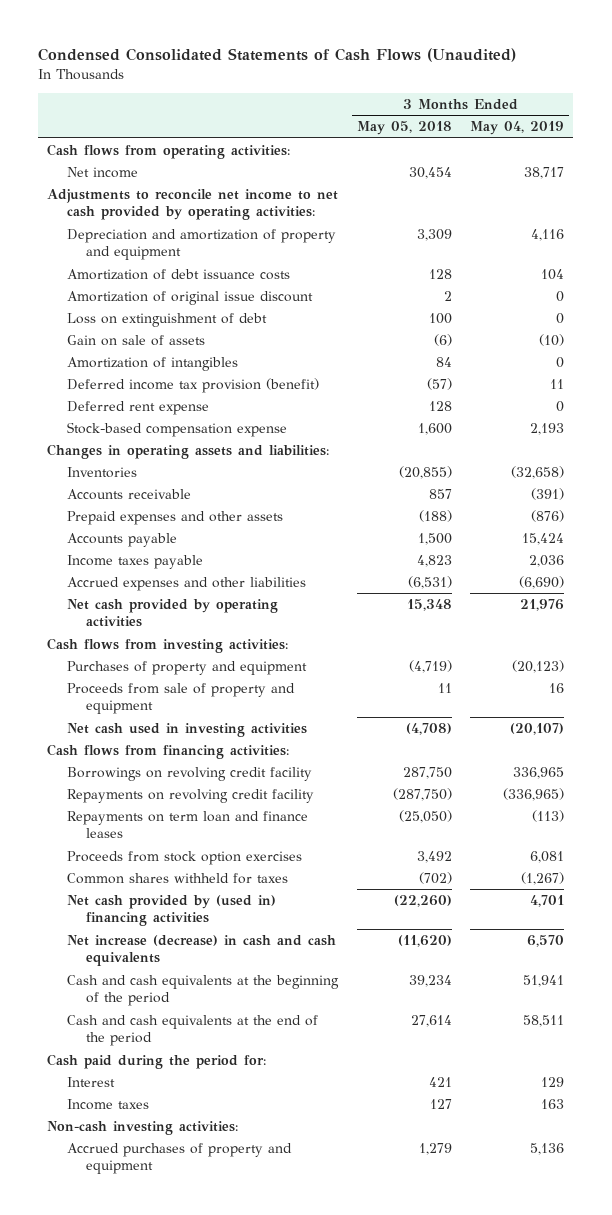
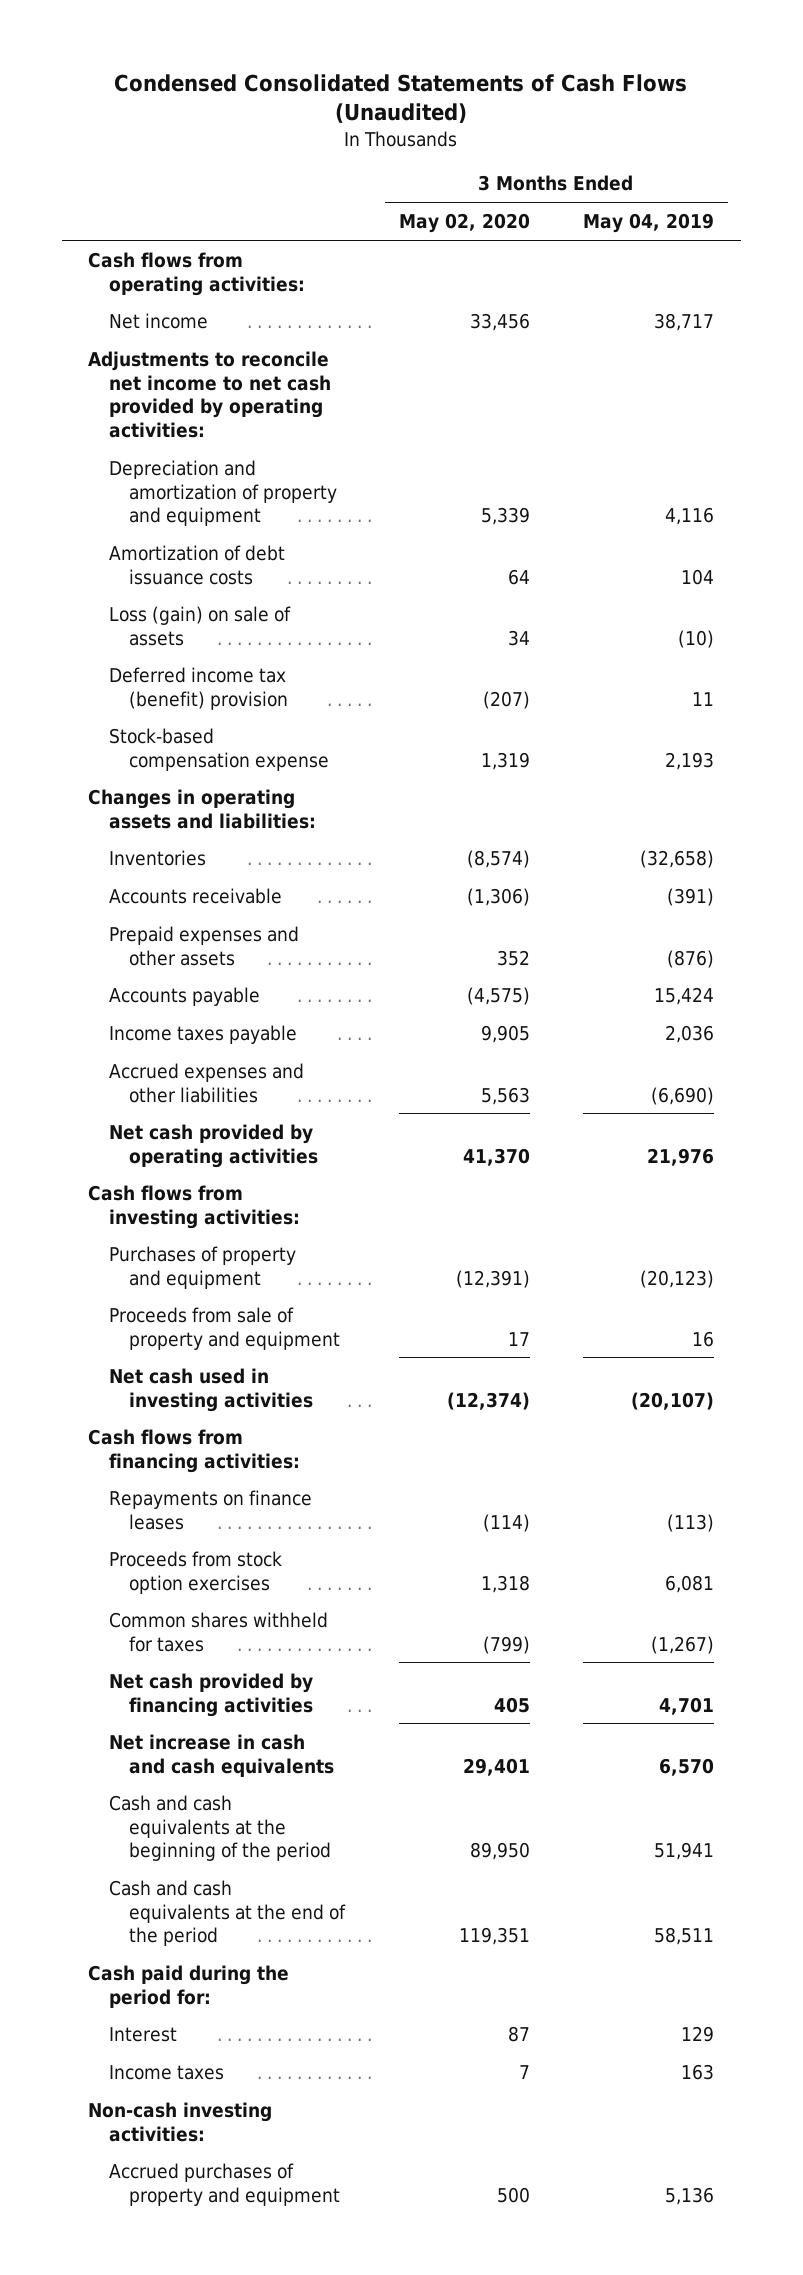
- | 3 Months Ended May 05, 2018 | 3 Months Ended May 04, 2019
+ | 3 Months Ended May 02, 2020 | 3 Months Ended May 04, 2019
- Amortization of original issue discount | 2 | 0
- Loss on extinguishment of debt | 100 | 0
- Gain on sale of assets | (6) | (10)
- Amortization of intangibles | 84 | 0
- Deferred income tax provision (benefit) | (57) | 11
- Deferred rent expense | 128 | 0
+ Loss (gain) on sale of assets | 34 | (10)
+ Deferred income tax (benefit) provision | (207) | 11
- Borrowings on revolving credit facility | 287,750 | 336,965
- Repayments on revolving credit facility | (287,750) | (336,965)
- Repayments on term loan and finance leases | (25,050) | (113)
+ Repayments on finance leases | (114) | (113)
- Net cash provided by (used in) financing activities | (22,260) | 4,701
- Net increase (decrease) in cash and cash equivalents | (11,620) | 6,570
+ Net cash provided by financing activities | 405 | 4,701
+ Net increase in cash and cash equivalents | 29,401 | 6,570

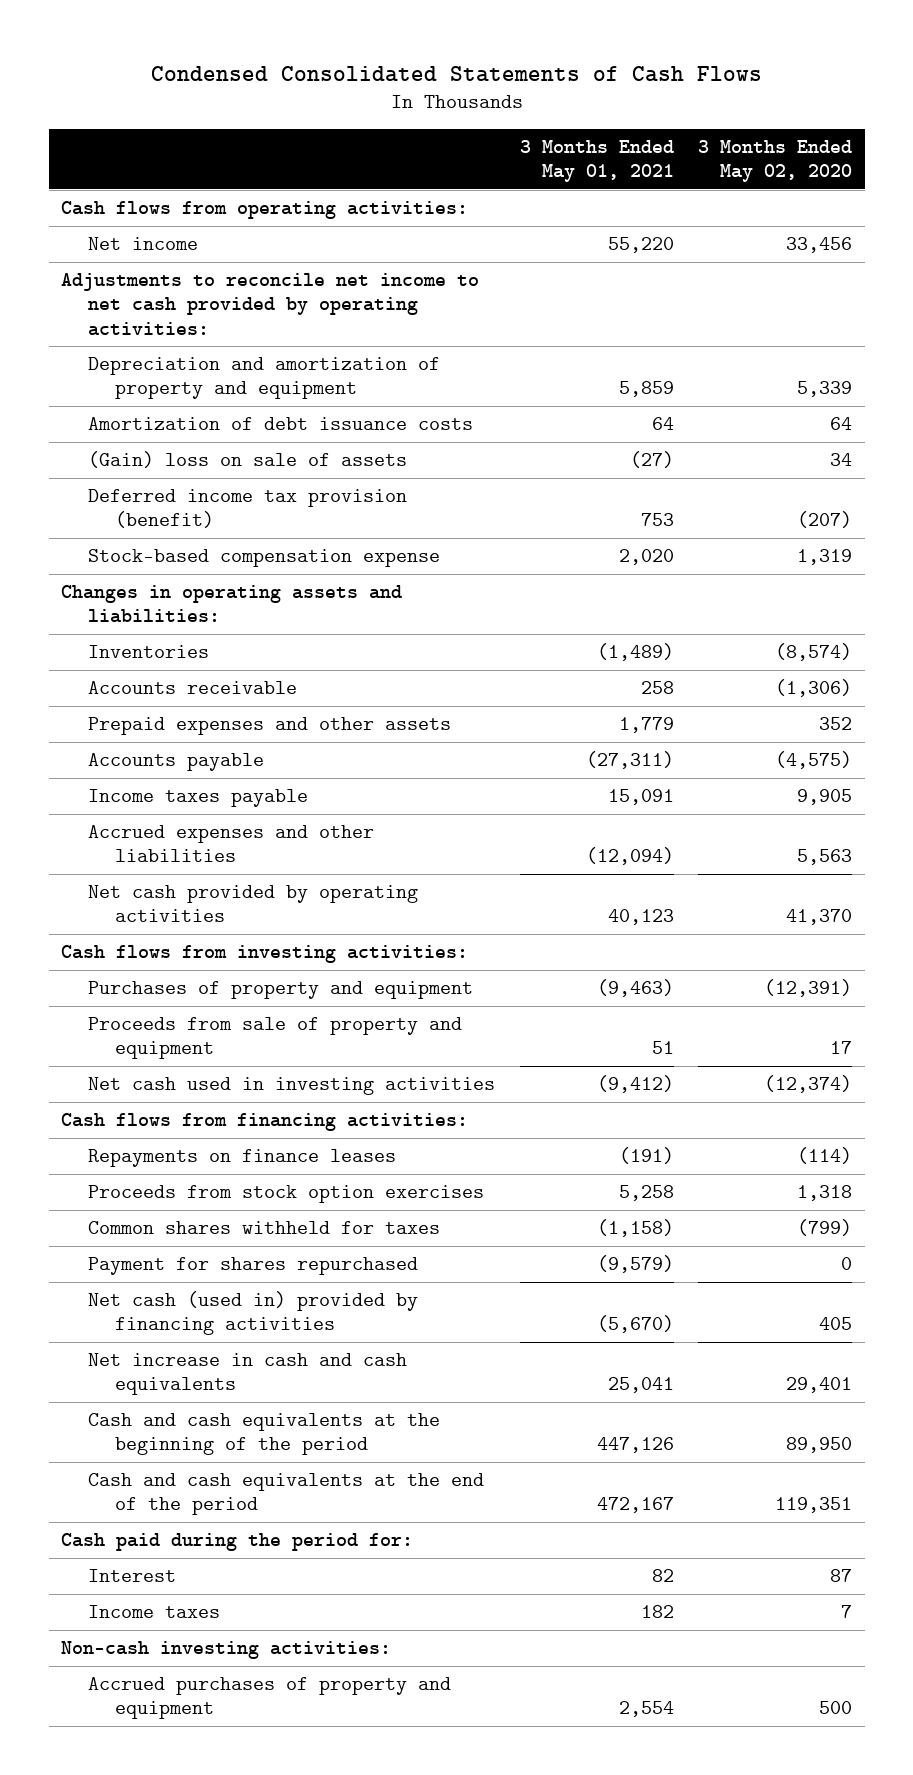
- Condensed Consolidated Statements of Cash Flows (Unaudited)
+ Condensed Consolidated Statements of Cash Flows
- | 3 Months Ended May 02, 2020 | 3 Months Ended May 04, 2019
+ | 3 Months Ended May 01, 2021 | 3 Months Ended May 02, 2020
- Loss (gain) on sale of assets | 34 | (10)
- Deferred income tax (benefit) provision | (207) | 11
+ (Gain) loss on sale of assets | (27) | 34
+ Deferred income tax provision (benefit) | 753 | (207)
- Net cash provided by financing activities | 405 | 4,701
+ Payment for shares repurchased | (9,579) | 0
+ Net cash (used in) provided by financing activities | (5,670) | 405

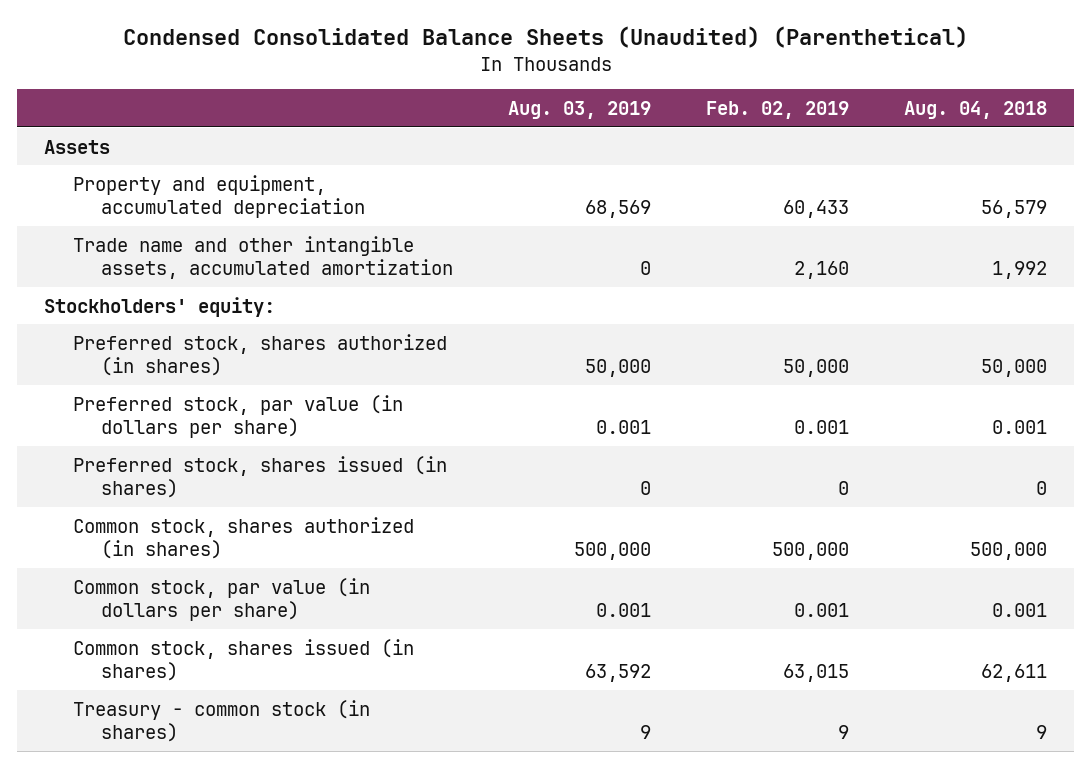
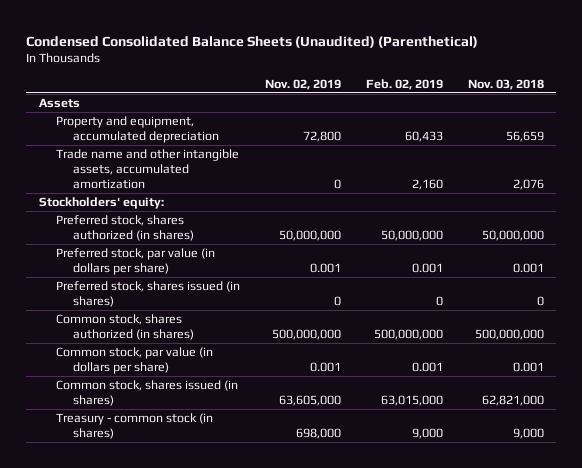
- | Aug. 03, 2019 | Feb. 02, 2019 | Aug. 04, 2018
+ | Nov. 02, 2019 | Feb. 02, 2019 | Nov. 03, 2018
- Preferred stock, shares authorized (in shares) | 50,000 | 50,000 | 50,000
+ Preferred stock, shares authorized (in shares) | 50,000,000 | 50,000,000 | 50,000,000
- Common stock, shares authorized (in shares) | 500,000 | 500,000 | 500,000
+ Common stock, shares authorized (in shares) | 500,000,000 | 500,000,000 | 500,000,000
- Common stock, shares issued (in shares) | 63,592 | 63,015 | 62,611
- Treasury - common stock (in shares) | 9 | 9 | 9
+ Common stock, shares issued (in shares) | 63,605,000 | 63,015,000 | 62,821,000
+ Treasury - common stock (in shares) | 698,000 | 9,000 | 9,000

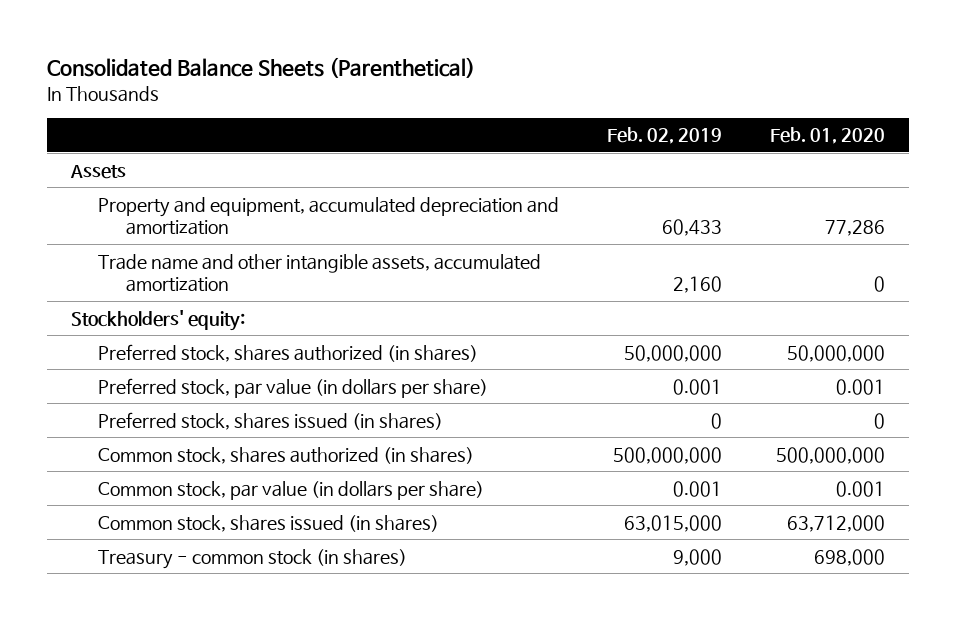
- Condensed Consolidated Balance Sheets (Unaudited) (Parenthetical)
+ Consolidated Balance Sheets (Parenthetical)
- | Nov. 02, 2019 | Feb. 02, 2019 | Nov. 03, 2018
+ | Feb. 02, 2019 | Feb. 01, 2020
- Property and equipment, accumulated depreciation | 72,800 | 60,433 | 56,659
+ Property and equipment, accumulated depreciation and amortization | 60,433 | 77,286

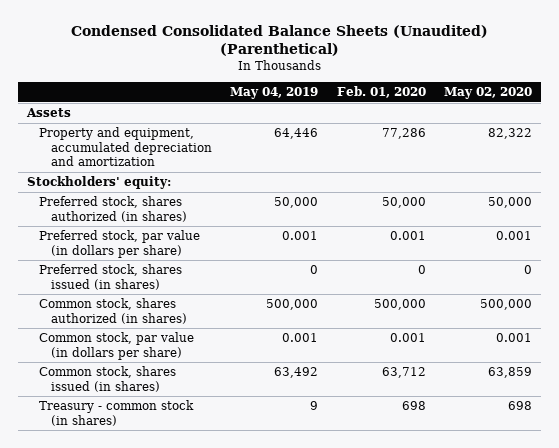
- Consolidated Balance Sheets (Parenthetical)
+ Condensed Consolidated Balance Sheets (Unaudited) (Parenthetical)
- | Feb. 02, 2019 | Feb. 01, 2020
+ | May 04, 2019 | Feb. 01, 2020 | May 02, 2020
- Trade name and other intangible assets, accumulated amortization | 2,160 | 0
- Preferred stock, shares authorized (in shares) | 50,000,000 | 50,000,000
+ Preferred stock, shares authorized (in shares) | 50,000 | 50,000 | 50,000
- Common stock, shares authorized (in shares) | 500,000,000 | 500,000,000
+ Common stock, shares authorized (in shares) | 500,000 | 500,000 | 500,000
- Common stock, shares issued (in shares) | 63,015,000 | 63,712,000
- Treasury - common stock (in shares) | 9,000 | 698,000
+ Common stock, shares issued (in shares) | 63,492 | 63,712 | 63,859
+ Treasury - common stock (in shares) | 9 | 698 | 698

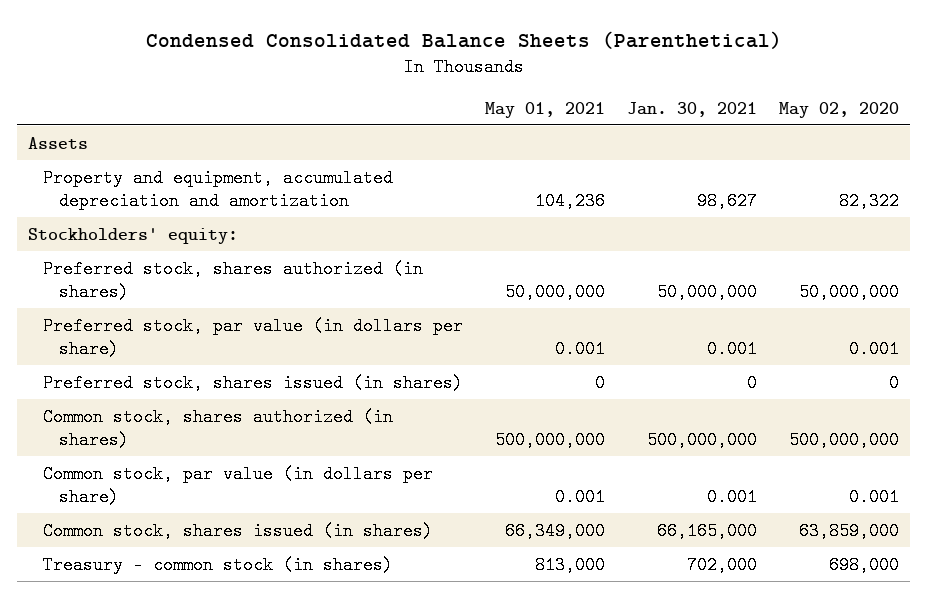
- Condensed Consolidated Balance Sheets (Unaudited) (Parenthetical)
+ Condensed Consolidated Balance Sheets (Parenthetical)
- | May 04, 2019 | Feb. 01, 2020 | May 02, 2020
+ | May 01, 2021 | Jan. 30, 2021 | May 02, 2020
- Preferred stock, shares authorized (in shares) | 50,000 | 50,000 | 50,000
+ Preferred stock, shares authorized (in shares) | 50,000,000 | 50,000,000 | 50,000,000
- Common stock, shares authorized (in shares) | 500,000 | 500,000 | 500,000
+ Common stock, shares authorized (in shares) | 500,000,000 | 500,000,000 | 500,000,000
- Common stock, shares issued (in shares) | 63,492 | 63,712 | 63,859
- Treasury - common stock (in shares) | 9 | 698 | 698
+ Common stock, shares issued (in shares) | 66,349,000 | 66,165,000 | 63,859,000
+ Treasury - common stock (in shares) | 813,000 | 702,000 | 698,000

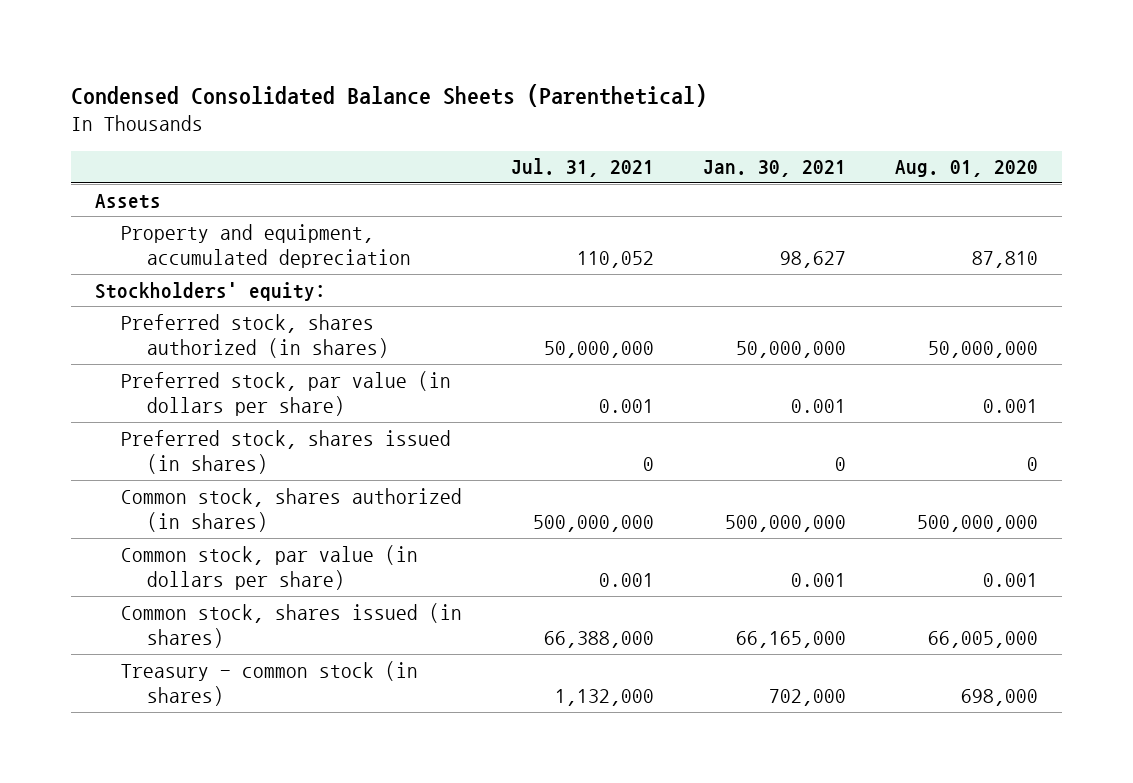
- | May 01, 2021 | Jan. 30, 2021 | May 02, 2020
+ | Jul. 31, 2021 | Jan. 30, 2021 | Aug. 01, 2020
- Property and equipment, accumulated depreciation and amortization | 104,236 | 98,627 | 82,322
+ Property and equipment, accumulated depreciation | 110,052 | 98,627 | 87,810

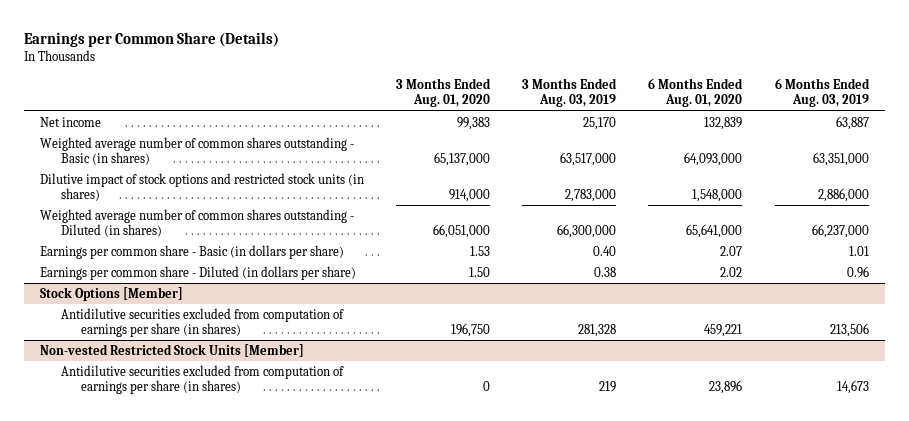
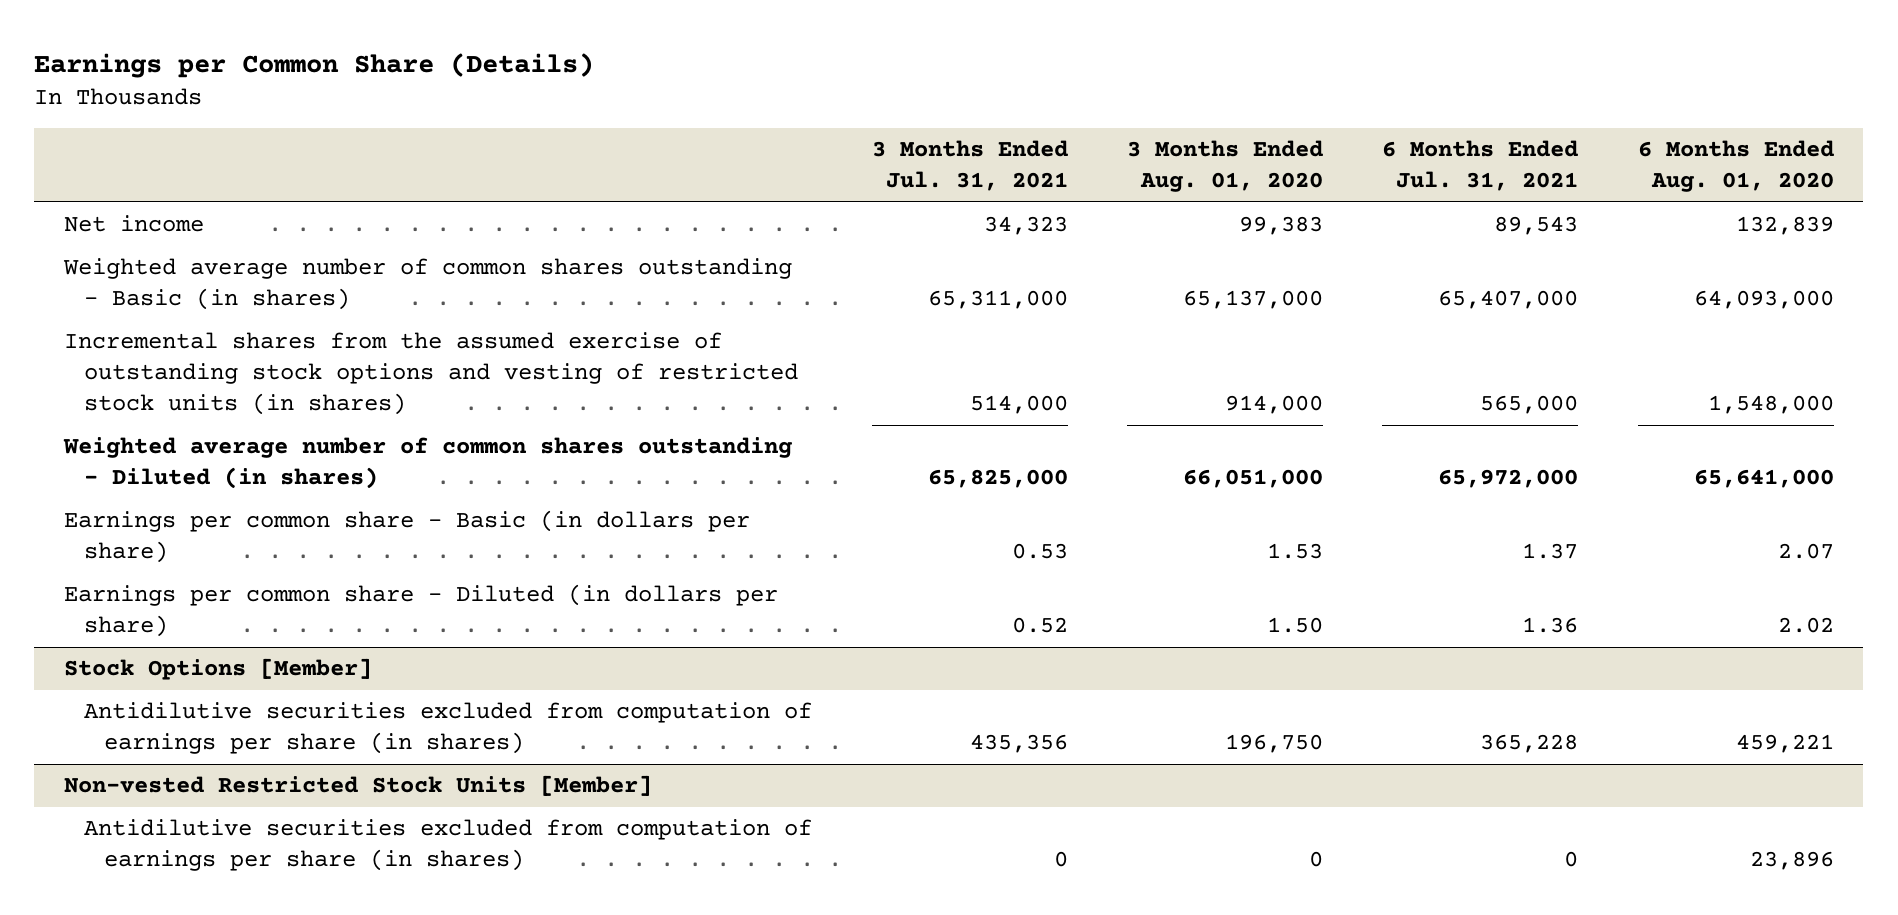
- | 3 Months Ended Aug. 01, 2020 | 3 Months Ended Aug. 03, 2019 | 6 Months Ended Aug. 01, 2020 | 6 Months Ended Aug. 03, 2019
+ | 3 Months Ended Jul. 31, 2021 | 3 Months Ended Aug. 01, 2020 | 6 Months Ended Jul. 31, 2021 | 6 Months Ended Aug. 01, 2020
- Dilutive impact of stock options and restricted stock units (in shares) | 914,000 | 2,783,000 | 1,548,000 | 2,886,000
+ Incremental shares from the assumed exercise of outstanding stock options and vesting of restricted stock units (in shares) | 514,000 | 914,000 | 565,000 | 1,548,000

